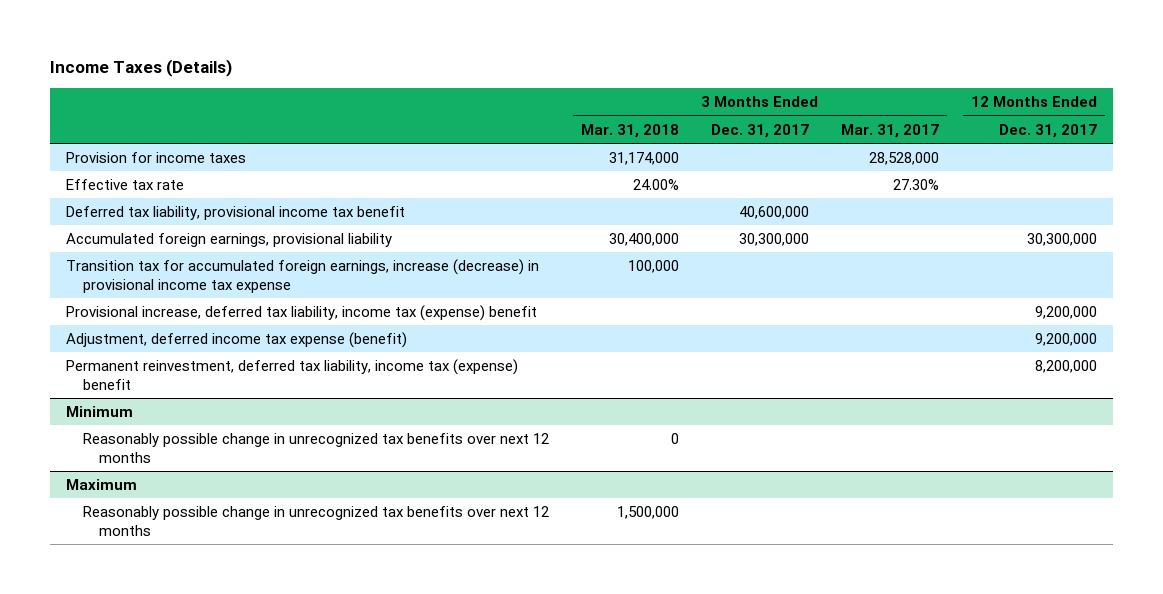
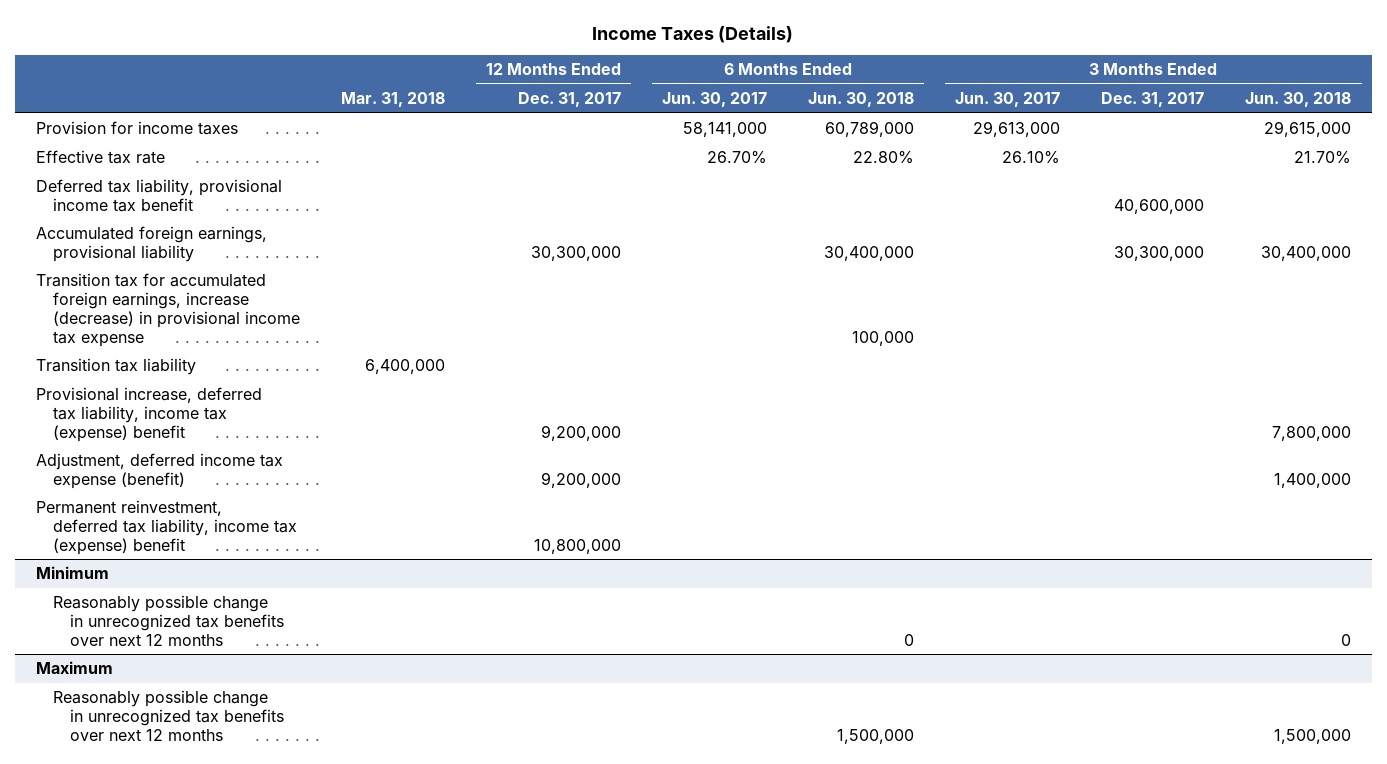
- | 3 Months Ended Mar. 31, 2018 | 3 Months Ended Dec. 31, 2017 | 3 Months Ended Mar. 31, 2017 | 12 Months Ended Dec. 31, 2017
+ | Mar. 31, 2018 | 12 Months Ended Dec. 31, 2017 | 6 Months Ended Jun. 30, 2017 | 6 Months Ended Jun. 30, 2018 | 3 Months Ended Jun. 30, 2017 | 3 Months Ended Dec. 31, 2017 | 3 Months Ended Jun. 30, 2018
+ Transition tax liability | 6,400,000 | | | | | |
- Permanent reinvestment, deferred tax liability, income tax (expense) benefit | | | | 8,200,000
+ Permanent reinvestment, deferred tax liability, income tax (expense) benefit | | 10,800,000 | | | | |

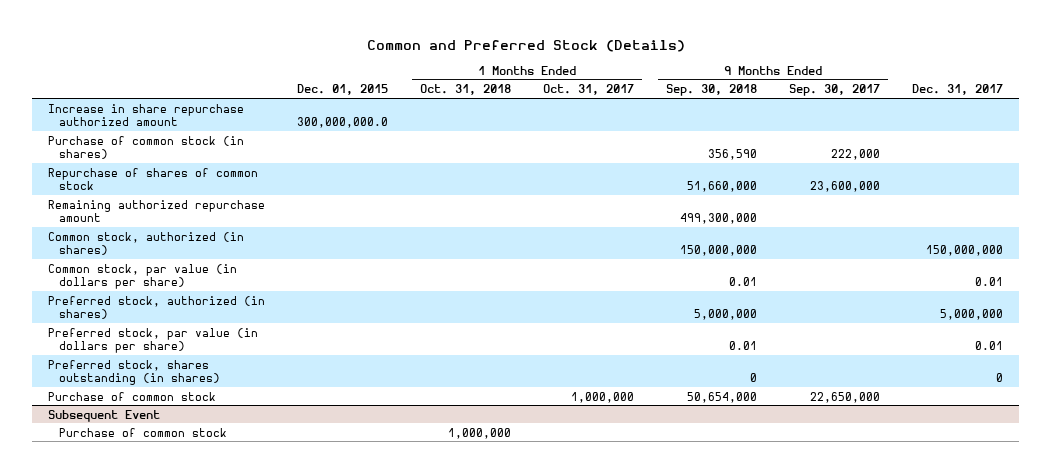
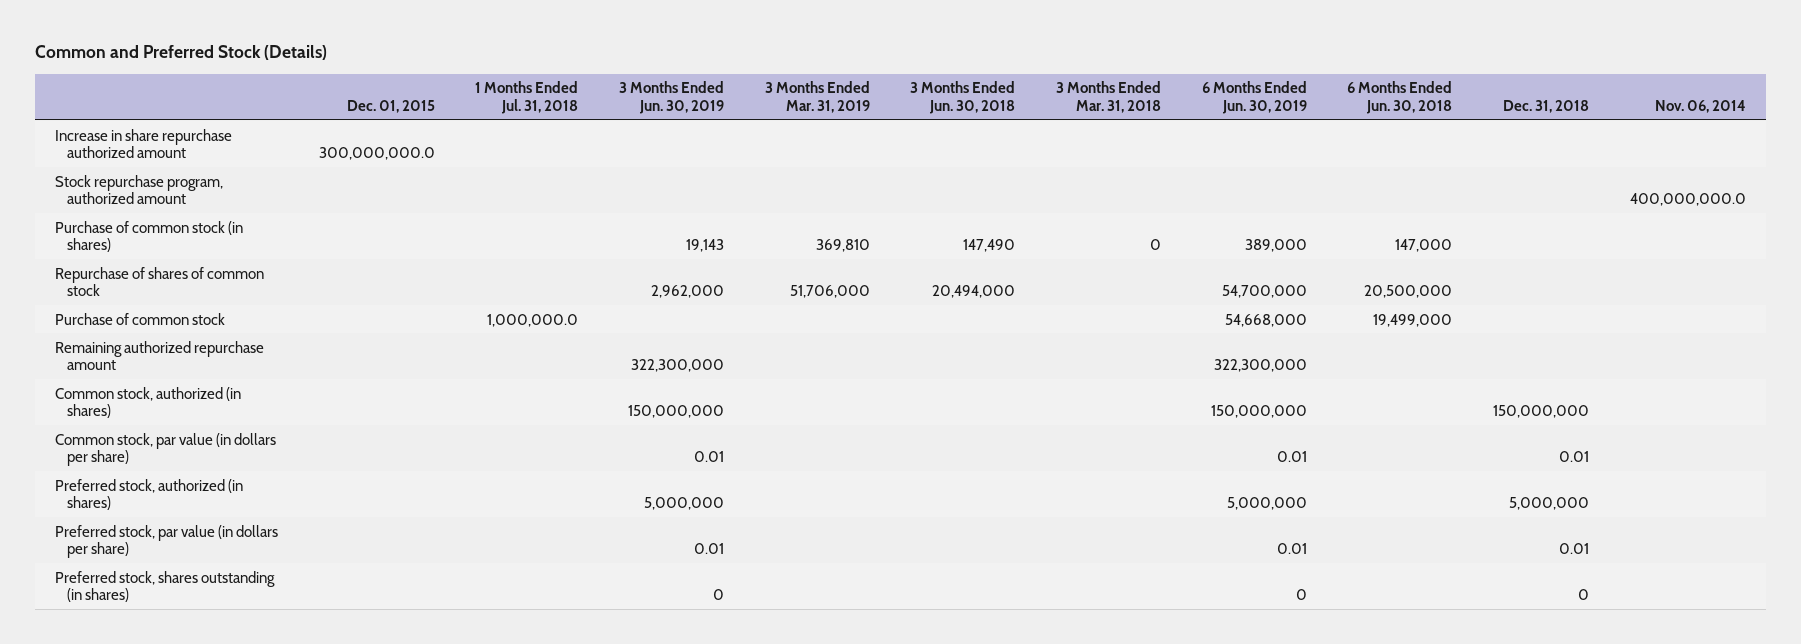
- | Dec. 01, 2015 | 1 Months Ended Oct. 31, 2018 | 1 Months Ended Oct. 31, 2017 | 9 Months Ended Sep. 30, 2018 | 9 Months Ended Sep. 30, 2017 | Dec. 31, 2017
+ | Dec. 01, 2015 | 1 Months Ended Jul. 31, 2018 | 3 Months Ended Jun. 30, 2019 | 3 Months Ended Mar. 31, 2019 | 3 Months Ended Jun. 30, 2018 | 3 Months Ended Mar. 31, 2018 | 6 Months Ended Jun. 30, 2019 | 6 Months Ended Jun. 30, 2018 | Dec. 31, 2018 | Nov. 06, 2014
+ Stock repurchase program, authorized amount | | | | | | | | | | 400,000,000.0
moved up: Purchase of common stock | | 1,000,000.0 | | | | | 54,668,000 | 19,499,000 | |
- Subsequent Event
- Purchase of common stock | | 1,000,000 | | | |

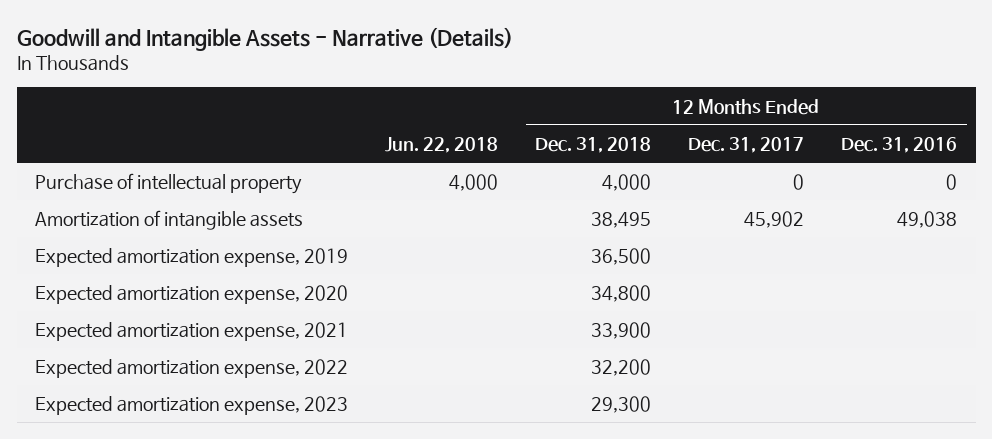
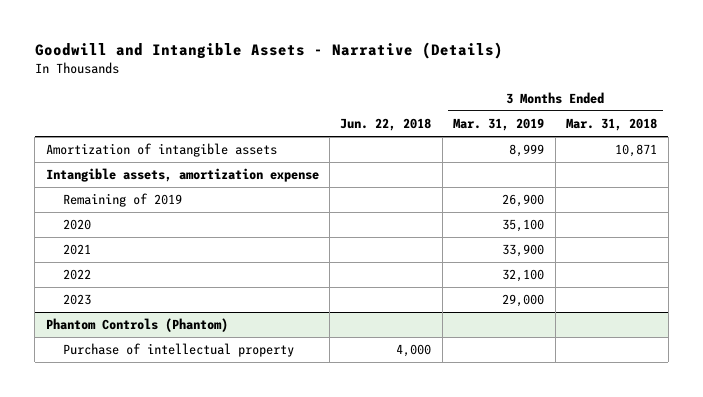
- | Jun. 22, 2018 | 12 Months Ended Dec. 31, 2018 | 12 Months Ended Dec. 31, 2017 | 12 Months Ended Dec. 31, 2016
+ | Jun. 22, 2018 | 3 Months Ended Mar. 31, 2019 | 3 Months Ended Mar. 31, 2018
- Purchase of intellectual property | 4,000 | 4,000 | 0 | 0
- Expected amortization expense, 2019 | | 36,500 | |
- Expected amortization expense, 2020 | | 34,800 | |
- Expected amortization expense, 2021 | | 33,900 | |
- Expected amortization expense, 2022 | | 32,200 | |
- Expected amortization expense, 2023 | | 29,300 | |
+ Intangible assets, amortization expense
+ Remaining of 2019 | | 26,900 |
+ 2020 | | 35,100 |
+ 2021 | | 33,900 |
+ 2022 | | 32,100 |
+ 2023 | | 29,000 |
+ Phantom Controls (Phantom)
+ Purchase of intellectual property | 4,000 | |

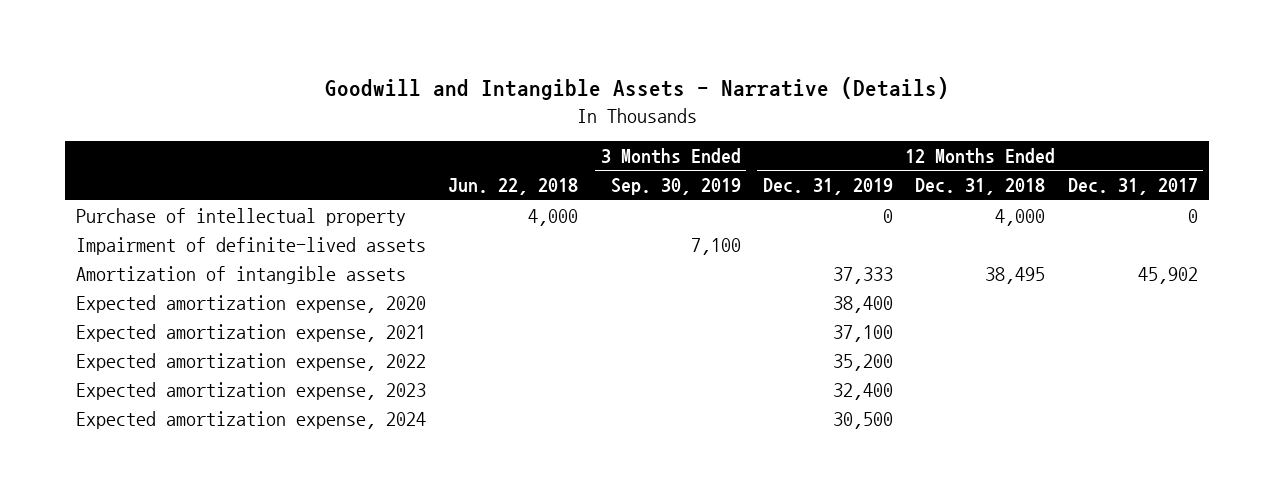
- | Jun. 22, 2018 | 3 Months Ended Mar. 31, 2019 | 3 Months Ended Mar. 31, 2018
+ | Jun. 22, 2018 | 3 Months Ended Sep. 30, 2019 | 12 Months Ended Dec. 31, 2019 | 12 Months Ended Dec. 31, 2018 | 12 Months Ended Dec. 31, 2017
+ Purchase of intellectual property | 4,000 | | 0 | 4,000 | 0
+ Impairment of definite-lived assets | | 7,100 | | |
- Intangible assets, amortization expense
- Remaining of 2019 | | 26,900 |
- 2020 | | 35,100 |
- 2021 | | 33,900 |
- 2022 | | 32,100 |
- 2023 | | 29,000 |
- Phantom Controls (Phantom)
- Purchase of intellectual property | 4,000 | |
+ Expected amortization expense, 2020 | | | 38,400 | |
+ Expected amortization expense, 2021 | | | 37,100 | |
+ Expected amortization expense, 2022 | | | 35,200 | |
+ Expected amortization expense, 2023 | | | 32,400 | |
+ Expected amortization expense, 2024 | | | 30,500 | |

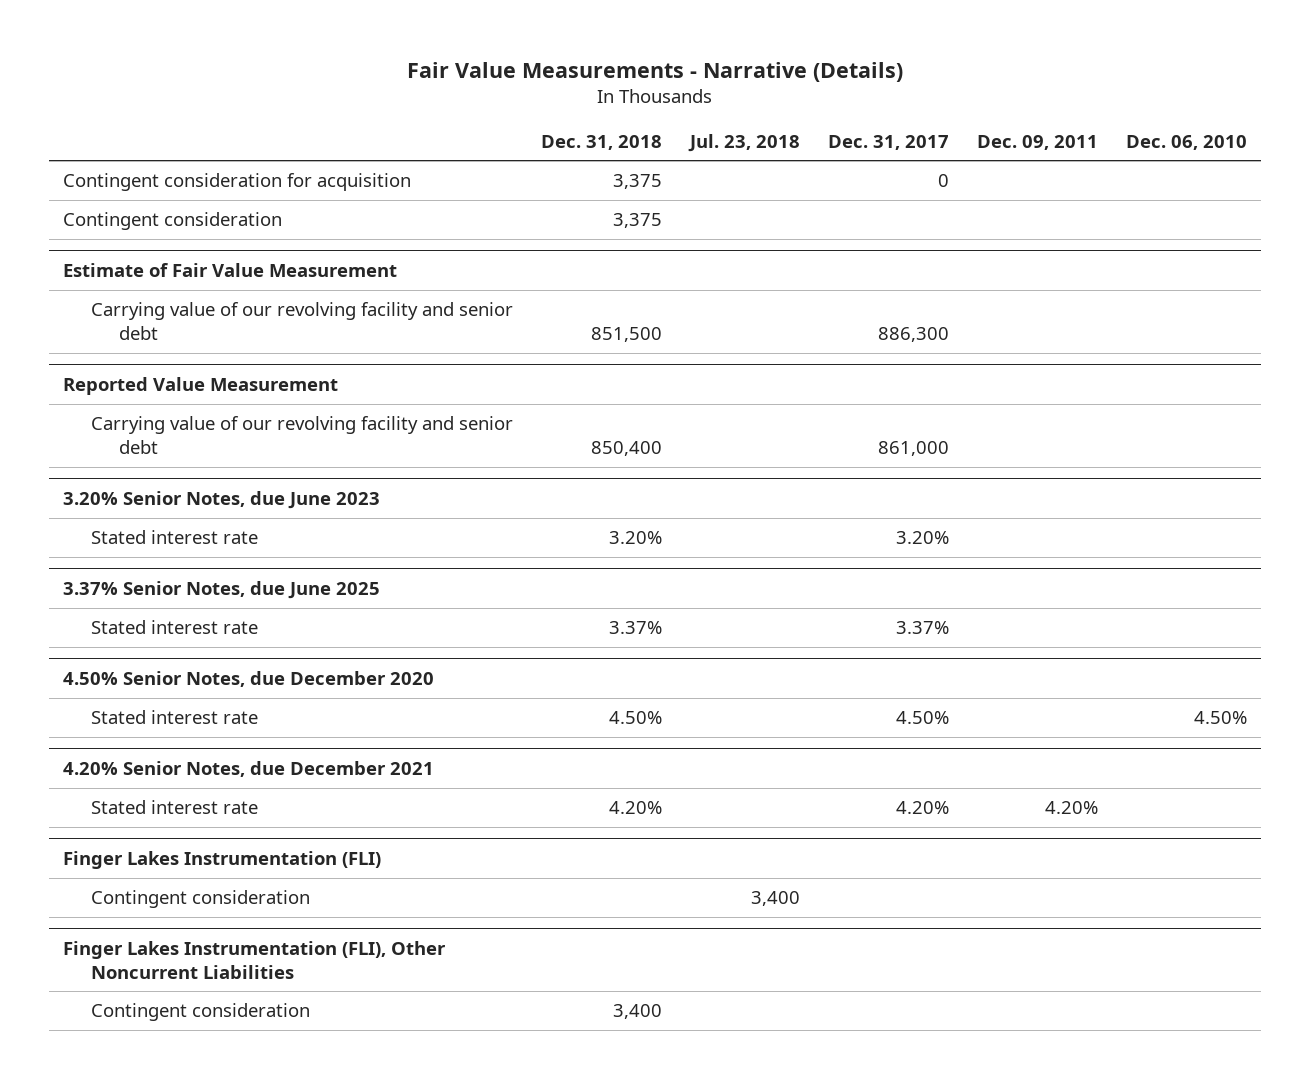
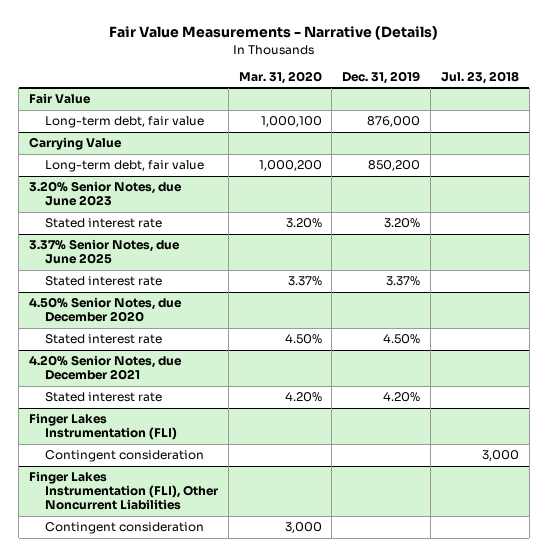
- | Dec. 31, 2018 | Jul. 23, 2018 | Dec. 31, 2017 | Dec. 09, 2011 | Dec. 06, 2010
+ | Mar. 31, 2020 | Dec. 31, 2019 | Jul. 23, 2018
- Contingent consideration for acquisition | 3,375 | | 0 | |
- Contingent consideration | 3,375 | | | |
- Estimate of Fair Value Measurement
- Carrying value of our revolving facility and senior debt | 851,500 | | 886,300 | |
- Reported Value Measurement
- Carrying value of our revolving facility and senior debt | 850,400 | | 861,000 | |
+ Fair Value
+ Long-term debt, fair value | 1,000,100 | 876,000 |
+ Carrying Value
+ Long-term debt, fair value | 1,000,200 | 850,200 |
@ Finger Lakes Instrumentation (FLI)
- Contingent consideration | | 3,400 | | |
+ Contingent consideration | | | 3,000

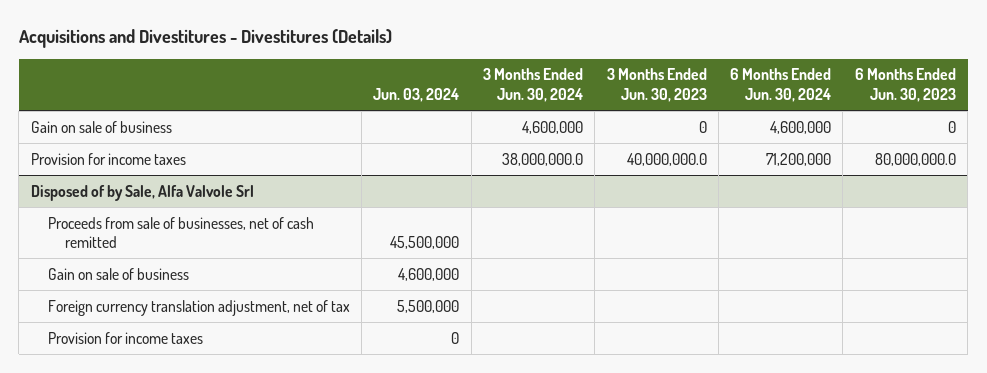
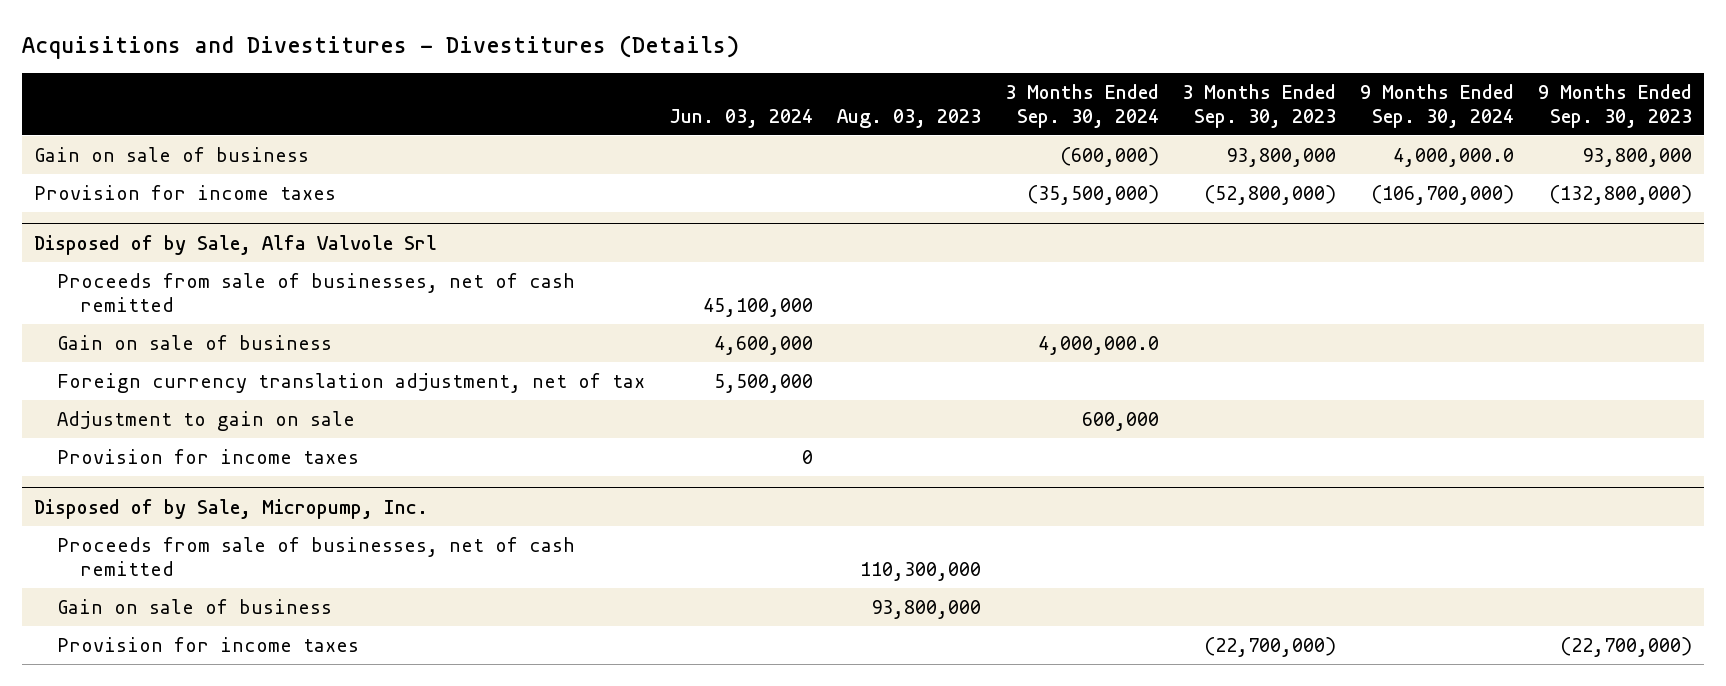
- | Jun. 03, 2024 | 3 Months Ended Jun. 30, 2024 | 3 Months Ended Jun. 30, 2023 | 6 Months Ended Jun. 30, 2024 | 6 Months Ended Jun. 30, 2023
+ | Jun. 03, 2024 | Aug. 03, 2023 | 3 Months Ended Sep. 30, 2024 | 3 Months Ended Sep. 30, 2023 | 9 Months Ended Sep. 30, 2024 | 9 Months Ended Sep. 30, 2023
@ Disposed of by Sale, Alfa Valvole Srl
- Proceeds from sale of businesses, net of cash remitted | 45,500,000 | | | |
+ Proceeds from sale of businesses, net of cash remitted | 45,100,000 | | | | |
+ Adjustment to gain on sale | | | 600,000 | | |
+ Disposed of by Sale, Micropump, Inc.
+ Proceeds from sale of businesses, net of cash remitted | | 110,300,000 | | | |
+ Gain on sale of business | | 93,800,000 | | | |
+ Provision for income taxes | | | | (22,700,000) | | (22,700,000)

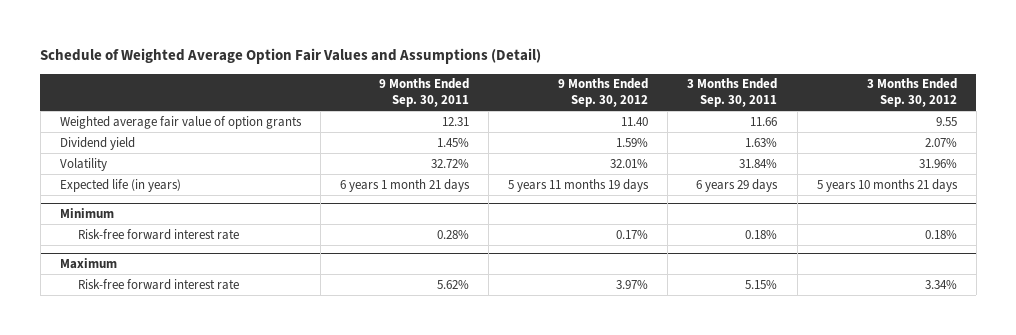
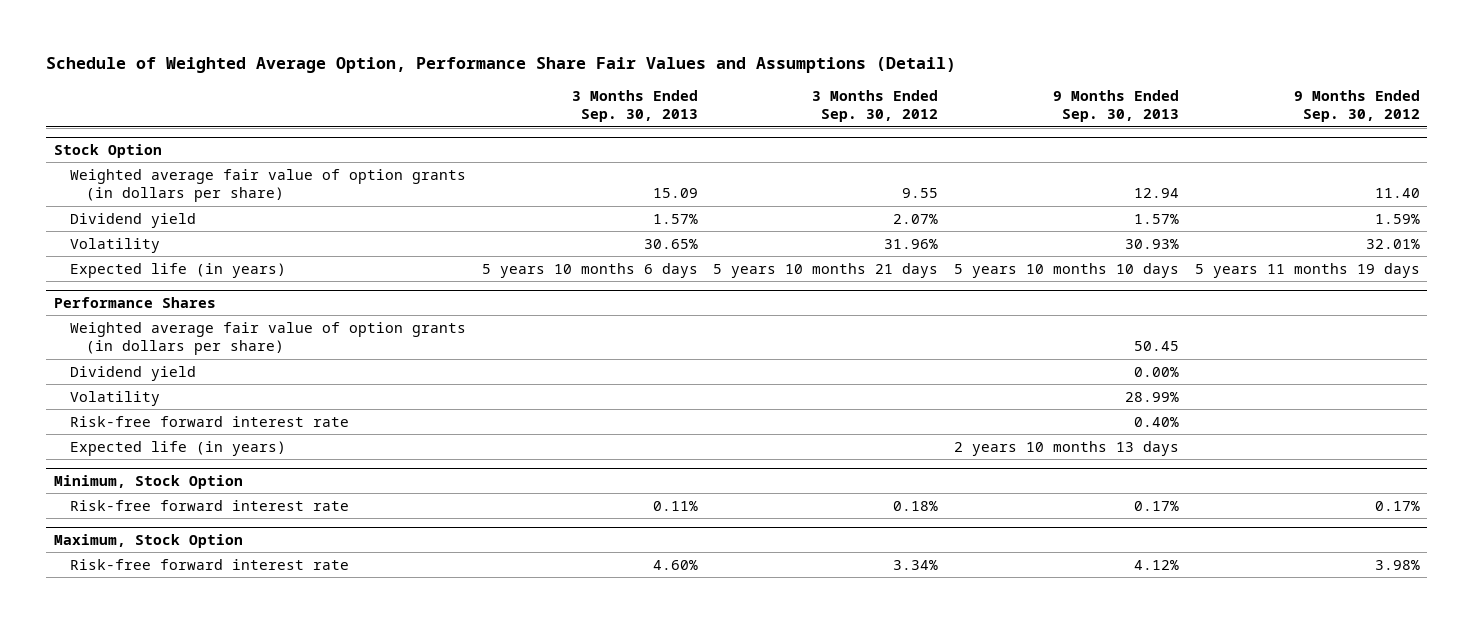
- Schedule of Weighted Average Option Fair Values and Assumptions (Detail)
+ Schedule of Weighted Average Option, Performance Share Fair Values and Assumptions (Detail)
- | 9 Months Ended Sep. 30, 2011 | 9 Months Ended Sep. 30, 2012 | 3 Months Ended Sep. 30, 2011 | 3 Months Ended Sep. 30, 2012
+ | 3 Months Ended Sep. 30, 2013 | 3 Months Ended Sep. 30, 2012 | 9 Months Ended Sep. 30, 2013 | 9 Months Ended Sep. 30, 2012
- Weighted average fair value of option grants | 12.31 | 11.40 | 11.66 | 9.55
+ Stock Option
+ Weighted average fair value of option grants (in dollars per share) | 15.09 | 9.55 | 12.94 | 11.40
- Minimum
+ Performance Shares
+ Weighted average fair value of option grants (in dollars per share) | | | 50.45 |
+ Dividend yield | | | 0.00% |
+ Volatility | | | 28.99% |
+ Risk-free forward interest rate | | | 0.40% |
+ Expected life (in years) | | | 2 years 10 months 13 days |
+ Minimum, Stock Option
- Maximum
- Risk-free forward interest rate | 5.62% | 3.97% | 5.15% | 3.34%
+ Maximum, Stock Option
+ Risk-free forward interest rate | 4.60% | 3.34% | 4.12% | 3.98%

